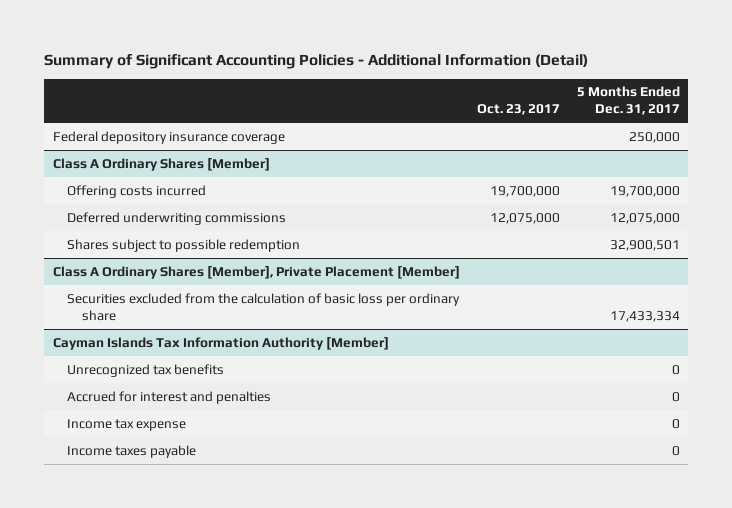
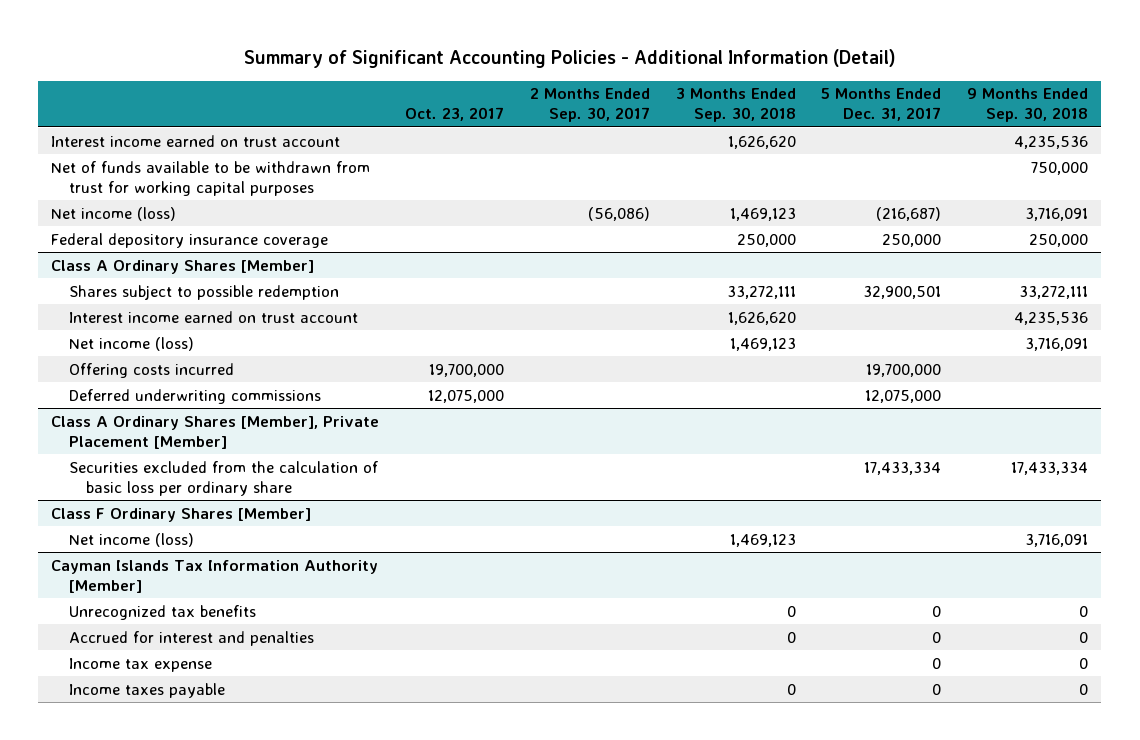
- | Oct. 23, 2017 | 5 Months Ended Dec. 31, 2017
+ | Oct. 23, 2017 | 2 Months Ended Sep. 30, 2017 | 3 Months Ended Sep. 30, 2018 | 5 Months Ended Dec. 31, 2017 | 9 Months Ended Sep. 30, 2018
+ Interest income earned on trust account | | | 1,626,620 | | 4,235,536
+ Net of funds available to be withdrawn from trust for working capital purposes | | | | | 750,000
+ Net income (loss) | | (56,086) | 1,469,123 | (216,687) | 3,716,091
@ Class A Ordinary Shares [Member]
moved up: Shares subject to possible redemption | | | 33,272,111 | 32,900,501 | 33,272,111
+ Interest income earned on trust account | | | 1,626,620 | | 4,235,536
+ Net income (loss) | | | 1,469,123 | | 3,716,091
+ Class F Ordinary Shares [Member]
+ Net income (loss) | | | 1,469,123 | | 3,716,091

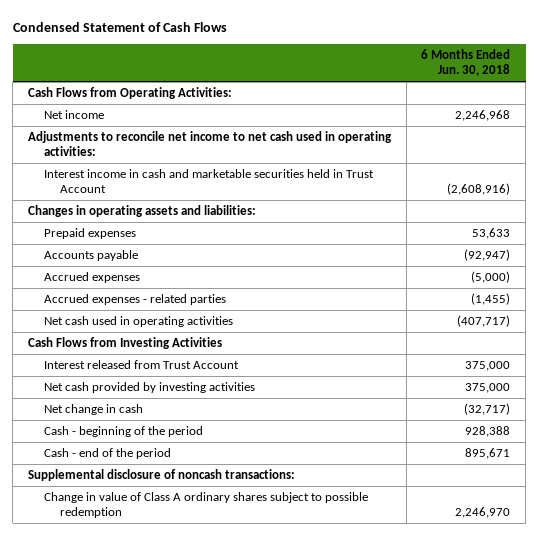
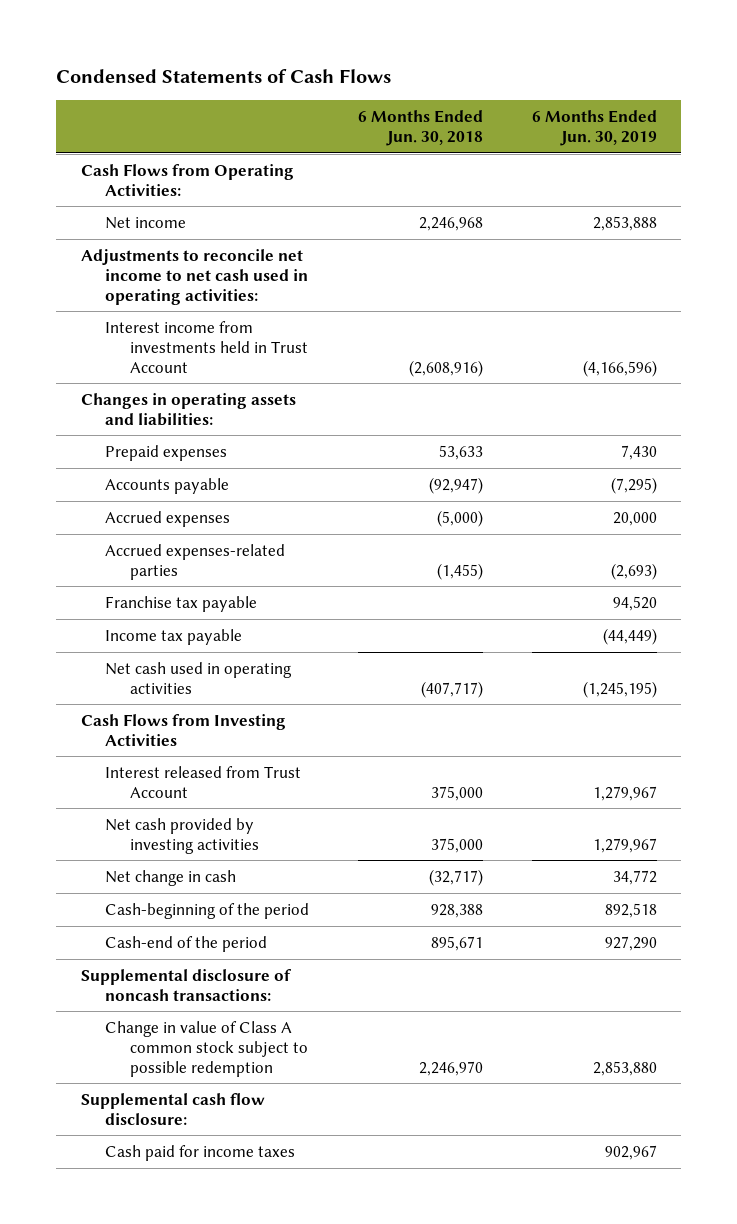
- Condensed Statement of Cash Flows
+ Condensed Statements of Cash Flows
- | 6 Months Ended Jun. 30, 2018
+ | 6 Months Ended Jun. 30, 2018 | 6 Months Ended Jun. 30, 2019
- Interest income in cash and marketable securities held in Trust Account | (2,608,916)
+ Interest income from investments held in Trust Account | (2,608,916) | (4,166,596)
- Accrued expenses - related parties | (1,455)
+ Accrued expenses-related parties | (1,455) | (2,693)
+ Franchise tax payable | | 94,520
+ Income tax payable | | (44,449)
- Cash - beginning of the period | 928,388
- Cash - end of the period | 895,671
+ Cash-beginning of the period | 928,388 | 892,518
+ Cash-end of the period | 895,671 | 927,290
- Change in value of Class A ordinary shares subject to possible redemption | 2,246,970
+ Change in value of Class A common stock subject to possible redemption | 2,246,970 | 2,853,880
+ Supplemental cash flow disclosure:
+ Cash paid for income taxes | | 902,967

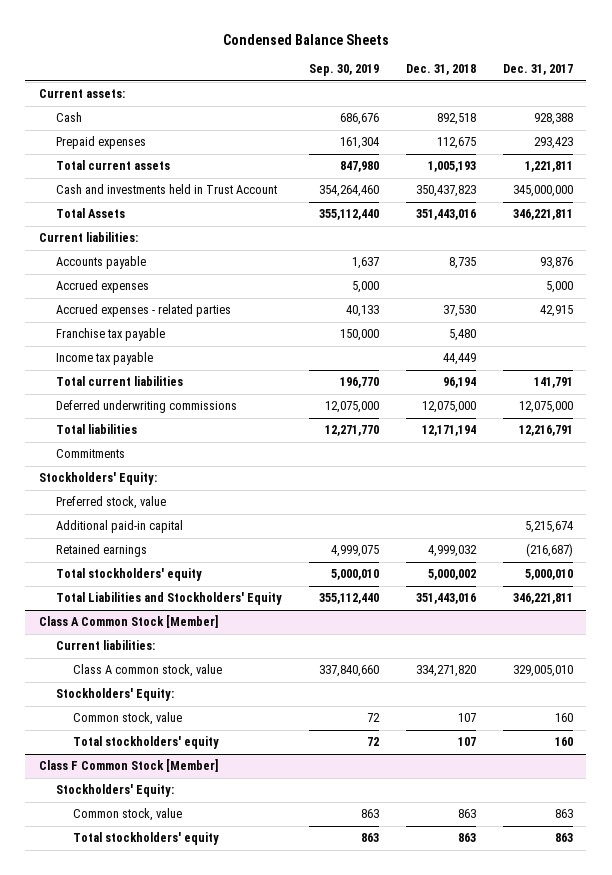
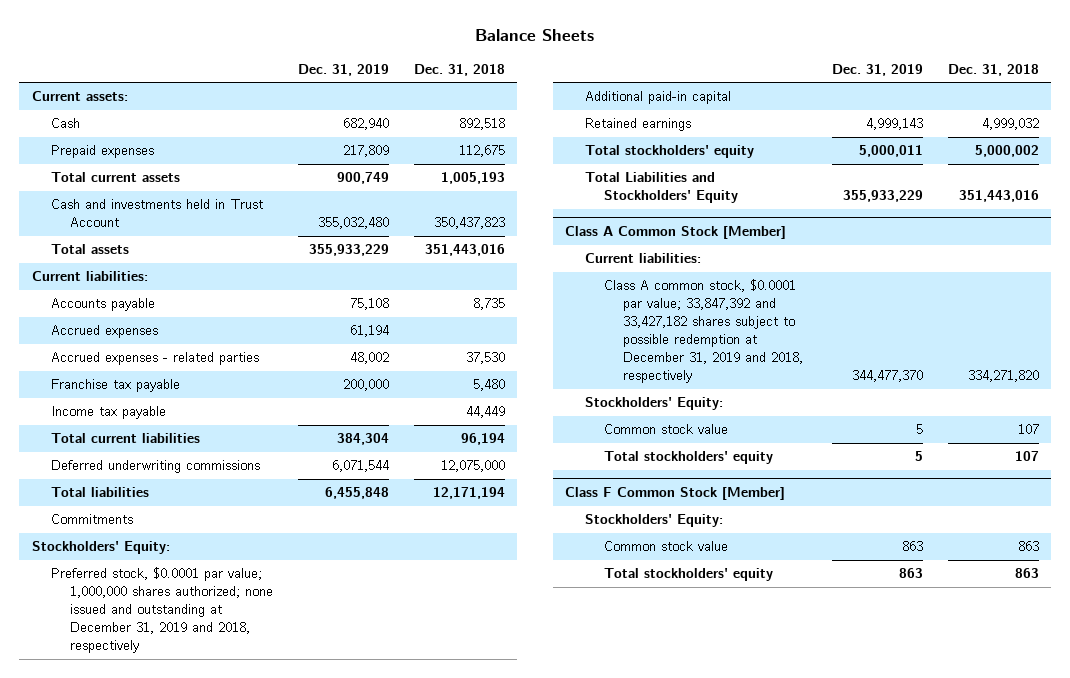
- Condensed Balance Sheets
+ Balance Sheets
- | Sep. 30, 2019 | Dec. 31, 2018 | Dec. 31, 2017
+ | Dec. 31, 2019 | Dec. 31, 2018
- Total Assets | 355,112,440 | 351,443,016 | 346,221,811
+ Total assets | 355,933,229 | 351,443,016
- Preferred stock, value
+ Preferred stock, $0.0001 par value; 1,000,000 shares authorized; none issued and outstanding at December 31, 2019 and 2018, respectively
@ Class A Common Stock [Member]
- Class A common stock, value | 337,840,660 | 334,271,820 | 329,005,010
+ Class A common stock, $0.0001 par value; 33,847,392 and 33,427,182 shares subject to possible redemption at December 31, 2019 and 2018, respectively | 344,477,370 | 334,271,820
- Common stock, value | 72 | 107 | 160
+ Common stock value | 5 | 107
@ Class F Common Stock [Member]
- Common stock, value | 863 | 863 | 863
+ Common stock value | 863 | 863

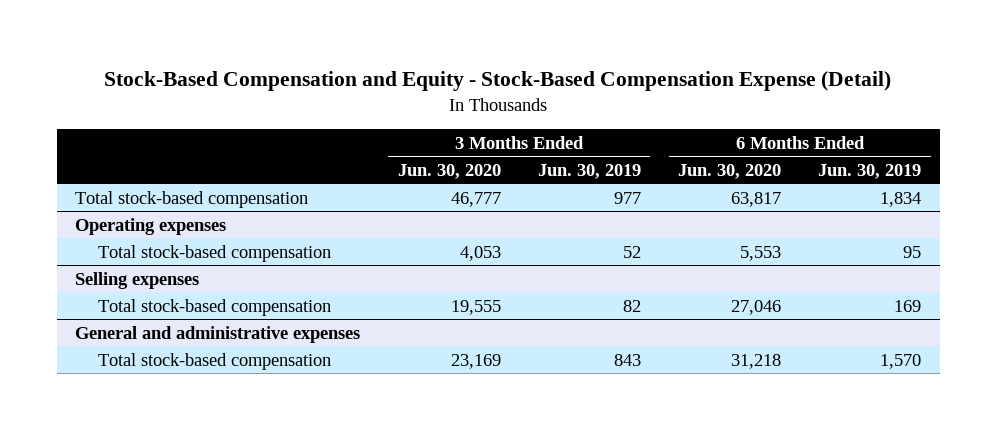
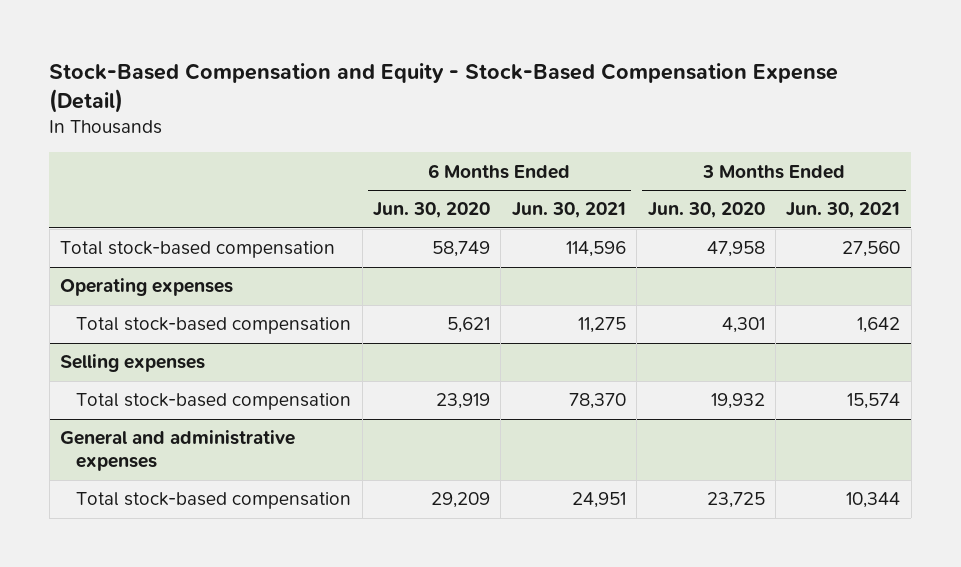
- | 3 Months Ended Jun. 30, 2020 | 3 Months Ended Jun. 30, 2019 | 6 Months Ended Jun. 30, 2020 | 6 Months Ended Jun. 30, 2019
+ | 6 Months Ended Jun. 30, 2020 | 6 Months Ended Jun. 30, 2021 | 3 Months Ended Jun. 30, 2020 | 3 Months Ended Jun. 30, 2021
- Total stock-based compensation | 46,777 | 977 | 63,817 | 1,834
+ Total stock-based compensation | 58,749 | 114,596 | 47,958 | 27,560
@ Operating expenses
- Total stock-based compensation | 4,053 | 52 | 5,553 | 95
+ Total stock-based compensation | 5,621 | 11,275 | 4,301 | 1,642
@ Selling expenses
- Total stock-based compensation | 19,555 | 82 | 27,046 | 169
+ Total stock-based compensation | 23,919 | 78,370 | 19,932 | 15,574
@ General and administrative expenses
- Total stock-based compensation | 23,169 | 843 | 31,218 | 1,570
+ Total stock-based compensation | 29,209 | 24,951 | 23,725 | 10,344

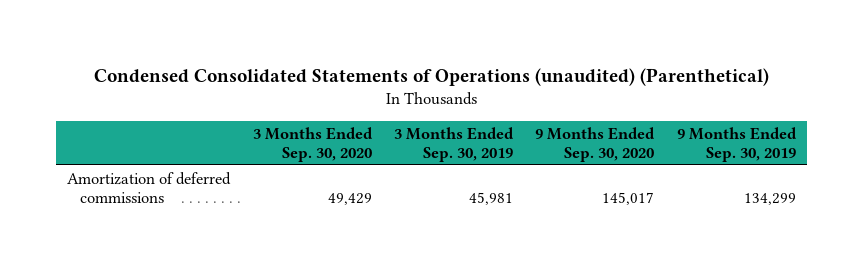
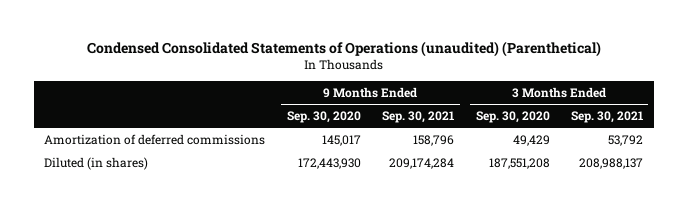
- | 3 Months Ended Sep. 30, 2020 | 3 Months Ended Sep. 30, 2019 | 9 Months Ended Sep. 30, 2020 | 9 Months Ended Sep. 30, 2019
+ | 9 Months Ended Sep. 30, 2020 | 9 Months Ended Sep. 30, 2021 | 3 Months Ended Sep. 30, 2020 | 3 Months Ended Sep. 30, 2021
+ Diluted (in shares) | 172,443,930 | 209,174,284 | 187,551,208 | 208,988,137

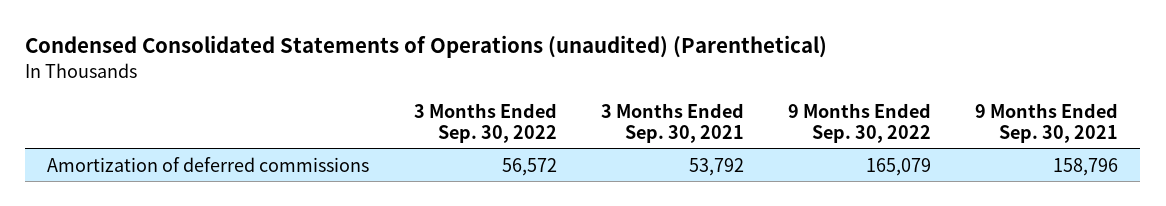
- | 9 Months Ended Sep. 30, 2020 | 9 Months Ended Sep. 30, 2021 | 3 Months Ended Sep. 30, 2020 | 3 Months Ended Sep. 30, 2021
+ | 3 Months Ended Sep. 30, 2022 | 3 Months Ended Sep. 30, 2021 | 9 Months Ended Sep. 30, 2022 | 9 Months Ended Sep. 30, 2021
- Diluted (in shares) | 172,443,930 | 209,174,284 | 187,551,208 | 208,988,137

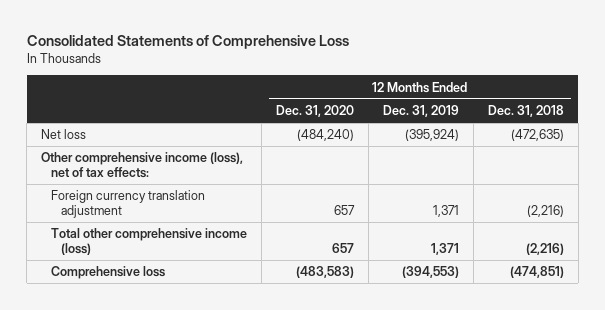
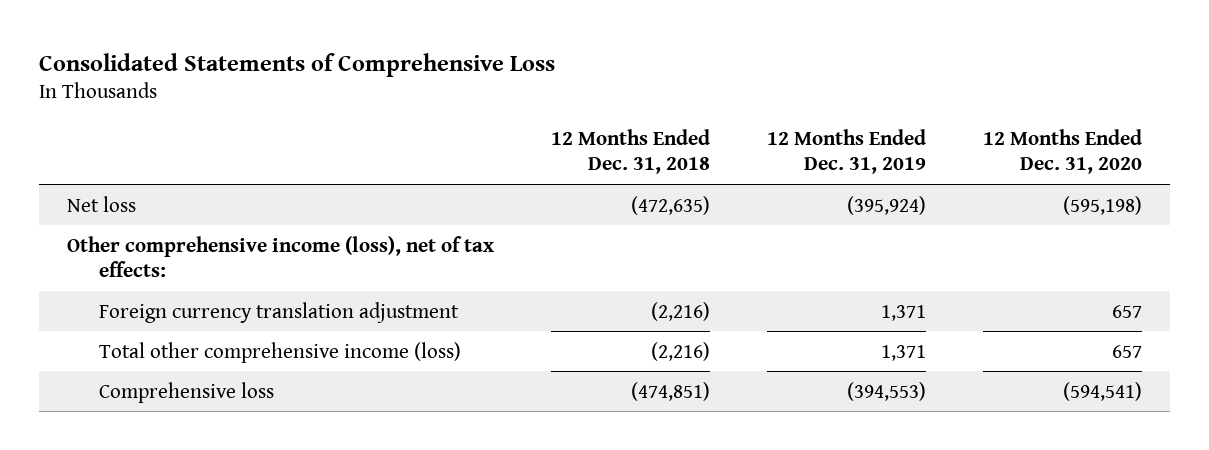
- | 12 Months Ended Dec. 31, 2020 | 12 Months Ended Dec. 31, 2019 | 12 Months Ended Dec. 31, 2018
+ | 12 Months Ended Dec. 31, 2018 | 12 Months Ended Dec. 31, 2019 | 12 Months Ended Dec. 31, 2020
- Net loss | (484,240) | (395,924) | (472,635)
+ Net loss | (472,635) | (395,924) | (595,198)
- Comprehensive loss | (483,583) | (394,553) | (474,851)
+ Comprehensive loss | (474,851) | (394,553) | (594,541)

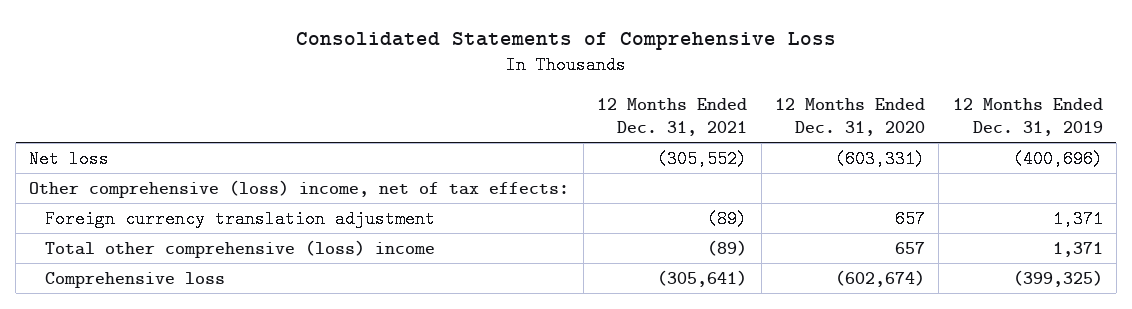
- | 12 Months Ended Dec. 31, 2018 | 12 Months Ended Dec. 31, 2019 | 12 Months Ended Dec. 31, 2020
+ | 12 Months Ended Dec. 31, 2021 | 12 Months Ended Dec. 31, 2020 | 12 Months Ended Dec. 31, 2019
- Net loss | (472,635) | (395,924) | (595,198)
- Other comprehensive income (loss), net of tax effects:
+ Net loss | (305,552) | (603,331) | (400,696)
+ Other comprehensive (loss) income, net of tax effects:
- Total other comprehensive income (loss) | (2,216) | 1,371 | 657
- Comprehensive loss | (474,851) | (394,553) | (594,541)
+ Total other comprehensive (loss) income | (89) | 657 | 1,371
+ Comprehensive loss | (305,641) | (602,674) | (399,325)

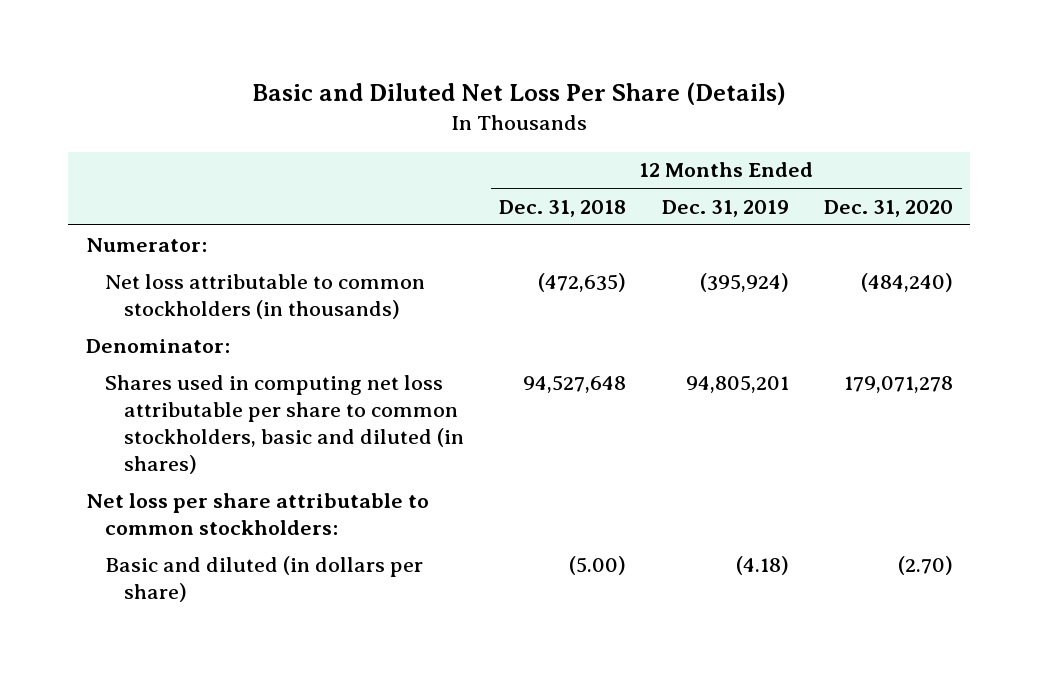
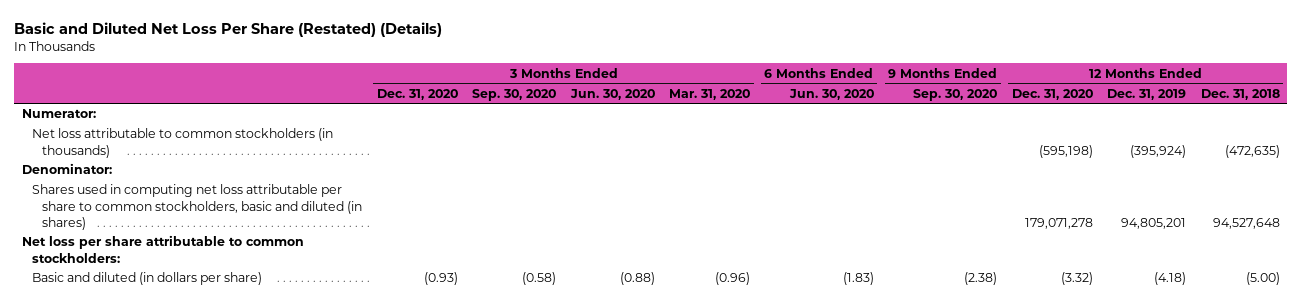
- Basic and Diluted Net Loss Per Share (Details)
+ Basic and Diluted Net Loss Per Share (Restated) (Details)
- | 12 Months Ended Dec. 31, 2018 | 12 Months Ended Dec. 31, 2019 | 12 Months Ended Dec. 31, 2020
+ | 3 Months Ended Dec. 31, 2020 | 3 Months Ended Sep. 30, 2020 | 3 Months Ended Jun. 30, 2020 | 3 Months Ended Mar. 31, 2020 | 6 Months Ended Jun. 30, 2020 | 9 Months Ended Sep. 30, 2020 | 12 Months Ended Dec. 31, 2020 | 12 Months Ended Dec. 31, 2019 | 12 Months Ended Dec. 31, 2018
- Net loss attributable to common stockholders (in thousands) | (472,635) | (395,924) | (484,240)
+ Net loss attributable to common stockholders (in thousands) | | | | | | | (595,198) | (395,924) | (472,635)
- Basic and diluted (in dollars per share) | (5.00) | (4.18) | (2.70)
+ Basic and diluted (in dollars per share) | (0.93) | (0.58) | (0.88) | (0.96) | (1.83) | (2.38) | (3.32) | (4.18) | (5.00)

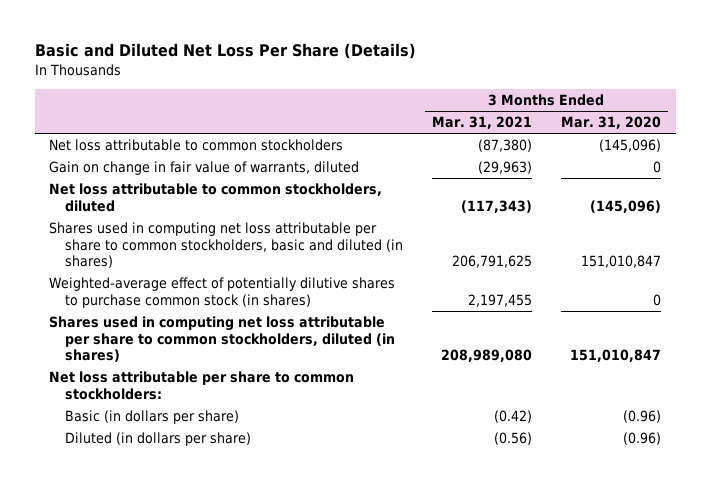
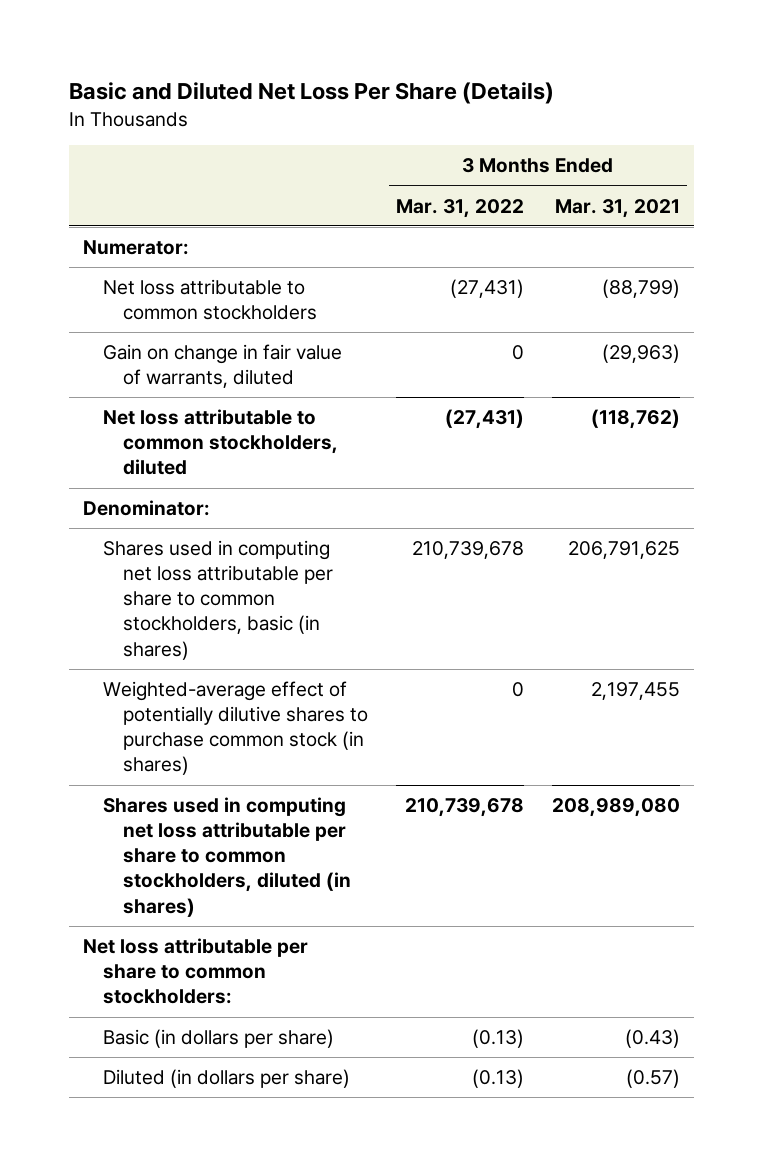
- | 3 Months Ended Mar. 31, 2021 | 3 Months Ended Mar. 31, 2020
+ | 3 Months Ended Mar. 31, 2022 | 3 Months Ended Mar. 31, 2021
- Net loss attributable to common stockholders | (87,380) | (145,096)
+ Numerator:
+ Net loss attributable to common stockholders | (27,431) | (88,799)
- Net loss attributable to common stockholders, diluted | (117,343) | (145,096)
- Shares used in computing net loss attributable per share to common stockholders, basic and diluted (in shares) | 206,791,625 | 151,010,847
+ Net loss attributable to common stockholders, diluted | (27,431) | (118,762)
+ Denominator:
+ Shares used in computing net loss attributable per share to common stockholders, basic (in shares) | 210,739,678 | 206,791,625
- Basic (in dollars per share) | (0.42) | (0.96)
- Diluted (in dollars per share) | (0.56) | (0.96)
+ Basic (in dollars per share) | (0.13) | (0.43)
+ Diluted (in dollars per share) | (0.13) | (0.57)

